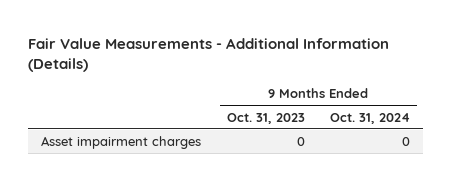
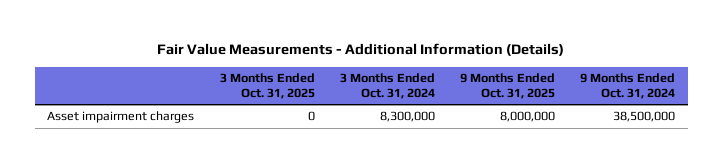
- | 9 Months Ended Oct. 31, 2023 | 9 Months Ended Oct. 31, 2024
+ | 3 Months Ended Oct. 31, 2025 | 3 Months Ended Oct. 31, 2024 | 9 Months Ended Oct. 31, 2025 | 9 Months Ended Oct. 31, 2024
- Asset impairment charges | 0 | 0
+ Asset impairment charges | 0 | 8,300,000 | 8,000,000 | 38,500,000

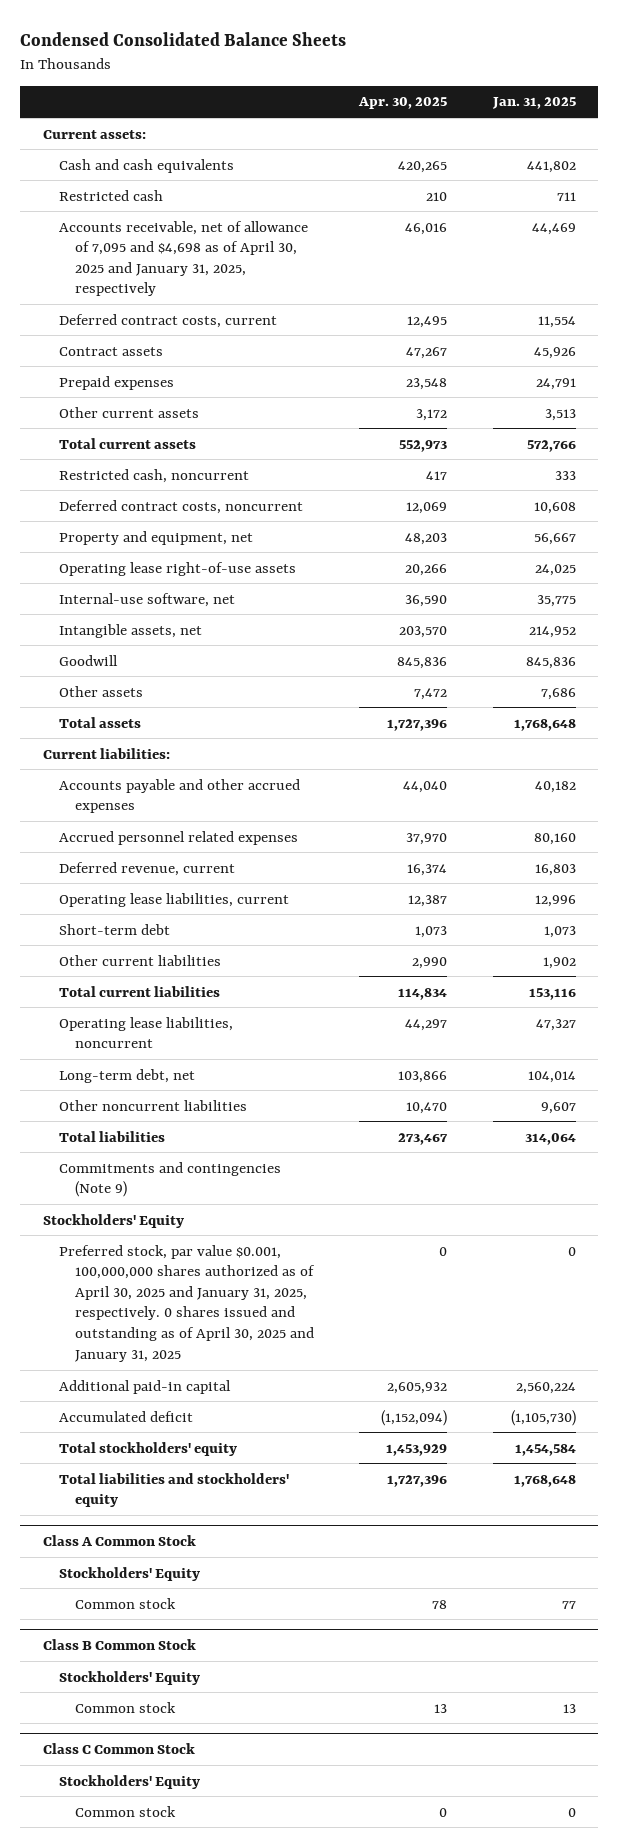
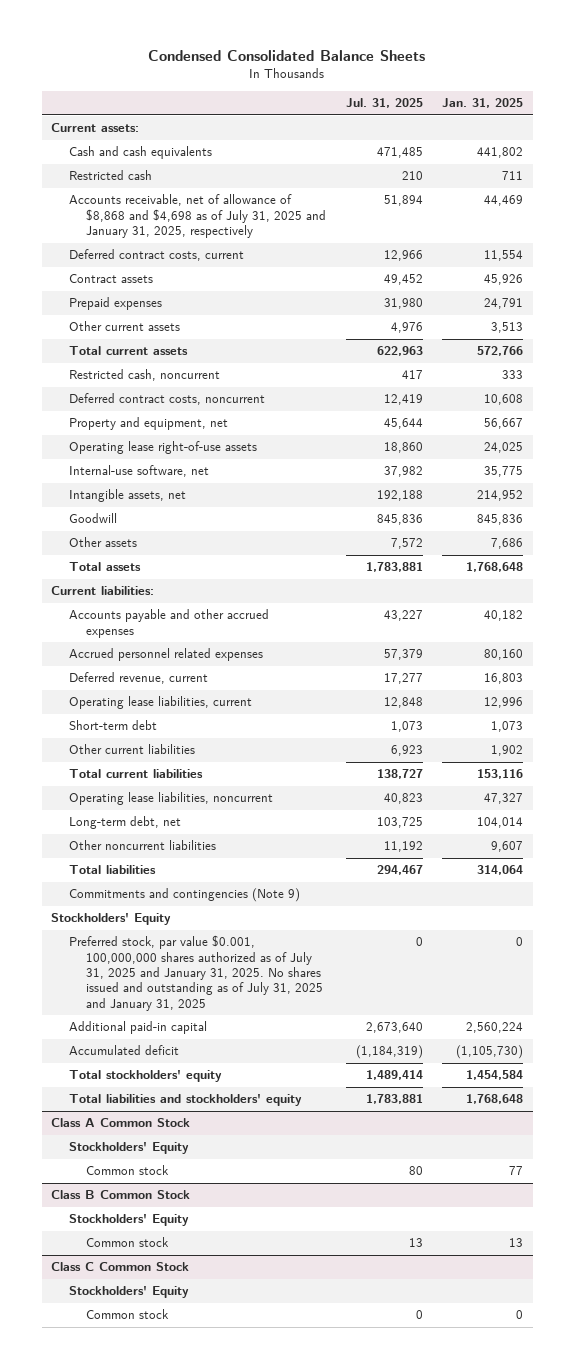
- | Apr. 30, 2025 | Jan. 31, 2025
+ | Jul. 31, 2025 | Jan. 31, 2025
- Accounts receivable, net of allowance of 7,095 and $4,698 as of April 30, 2025 and January 31, 2025, respectively | 46,016 | 44,469
+ Accounts receivable, net of allowance of $8,868 and $4,698 as of July 31, 2025 and January 31, 2025, respectively | 51,894 | 44,469
- Preferred stock, par value $0.001, 100,000,000 shares authorized as of April 30, 2025 and January 31, 2025, respectively. 0 shares issued and outstanding as of April 30, 2025 and January 31, 2025 | 0 | 0
+ Preferred stock, par value $0.001, 100,000,000 shares authorized as of July 31, 2025 and January 31, 2025. No shares issued and outstanding as of July 31, 2025 and January 31, 2025 | 0 | 0

